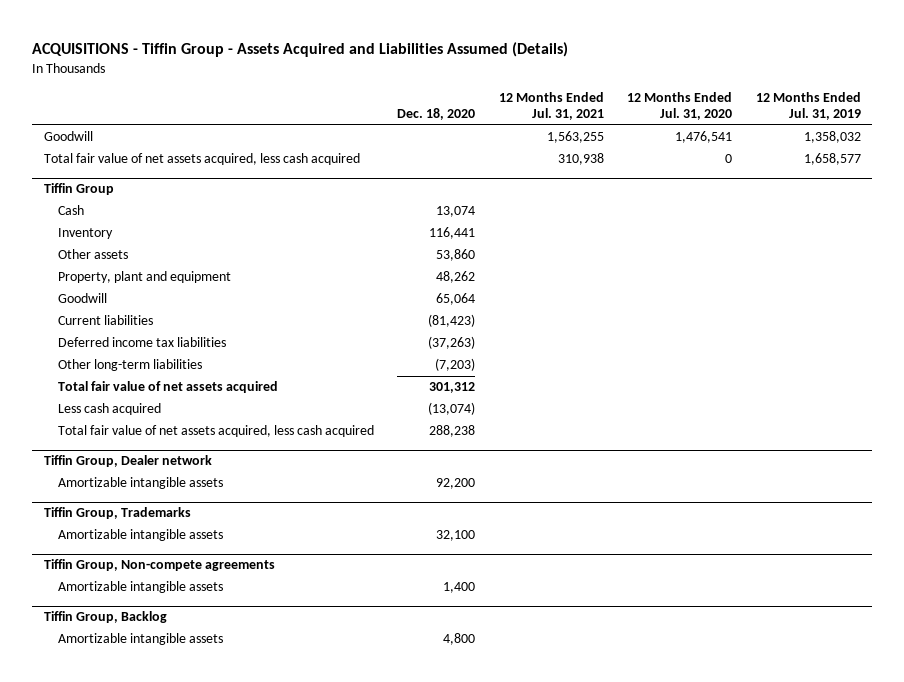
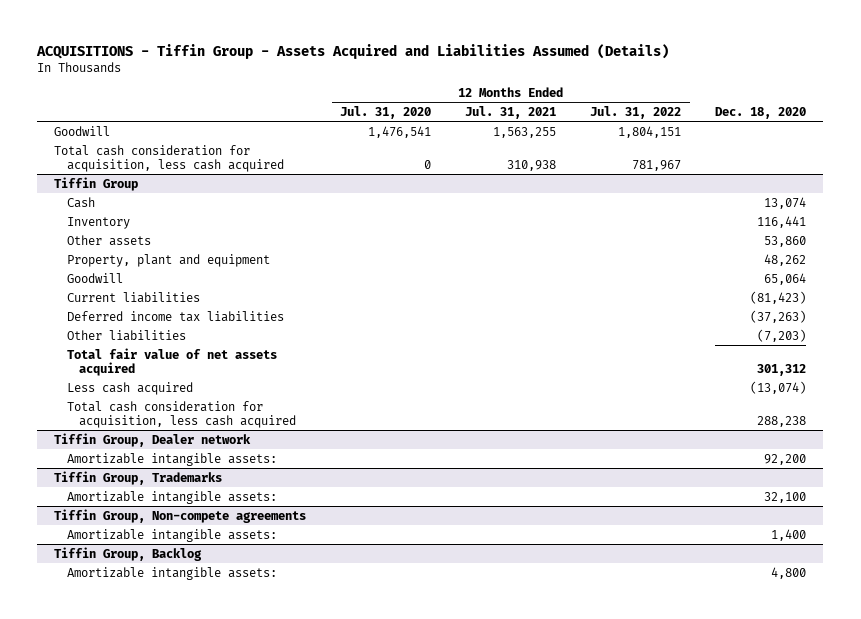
- | Dec. 18, 2020 | 12 Months Ended Jul. 31, 2021 | 12 Months Ended Jul. 31, 2020 | 12 Months Ended Jul. 31, 2019
+ | 12 Months Ended Jul. 31, 2020 | 12 Months Ended Jul. 31, 2021 | 12 Months Ended Jul. 31, 2022 | Dec. 18, 2020
- Total fair value of net assets acquired, less cash acquired | | 310,938 | 0 | 1,658,577
+ Total cash consideration for acquisition, less cash acquired | 0 | 310,938 | 781,967 |
@ Tiffin Group
- Other long-term liabilities | (7,203) | | |
+ Other liabilities | | | | (7,203)
- Total fair value of net assets acquired, less cash acquired | 288,238 | | |
+ Total cash consideration for acquisition, less cash acquired | | | | 288,238
@ Tiffin Group, Dealer network
- Amortizable intangible assets | 92,200 | | |
+ Amortizable intangible assets: | | | | 92,200
@ Tiffin Group, Trademarks
- Amortizable intangible assets | 32,100 | | |
+ Amortizable intangible assets: | | | | 32,100
@ Tiffin Group, Non-compete agreements
- Amortizable intangible assets | 1,400 | | |
+ Amortizable intangible assets: | | | | 1,400
@ Tiffin Group, Backlog
- Amortizable intangible assets | 4,800 | | |
+ Amortizable intangible assets: | | | | 4,800

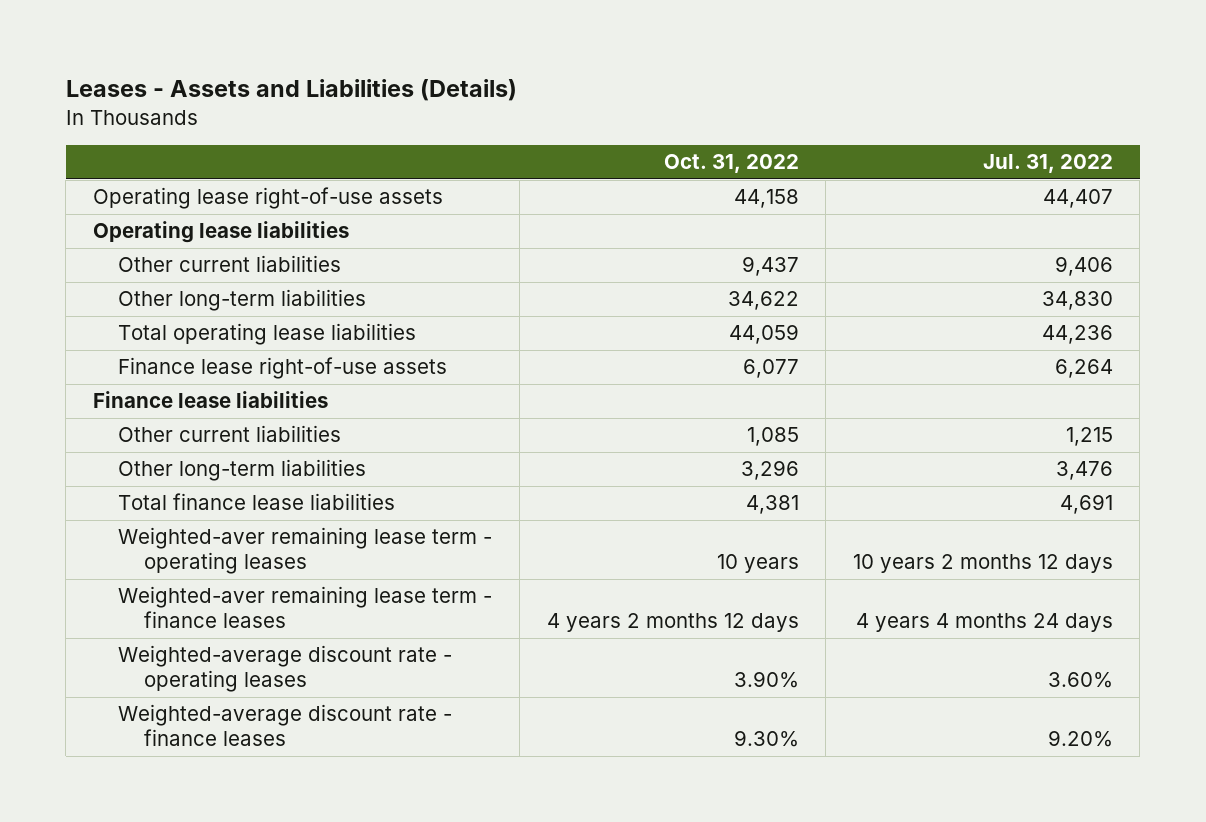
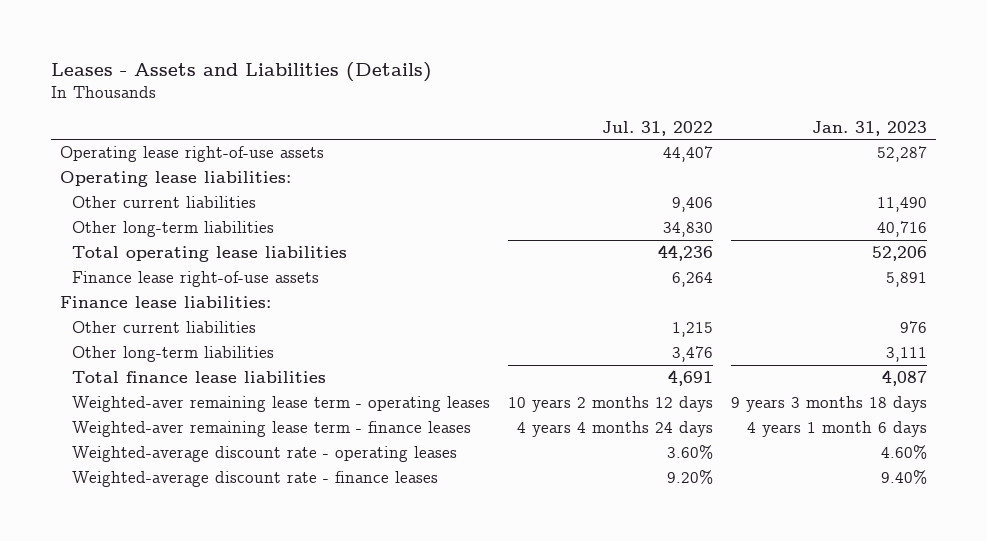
- | Oct. 31, 2022 | Jul. 31, 2022
+ | Jul. 31, 2022 | Jan. 31, 2023
- Operating lease liabilities
+ Operating lease liabilities:
- Finance lease liabilities
+ Finance lease liabilities:

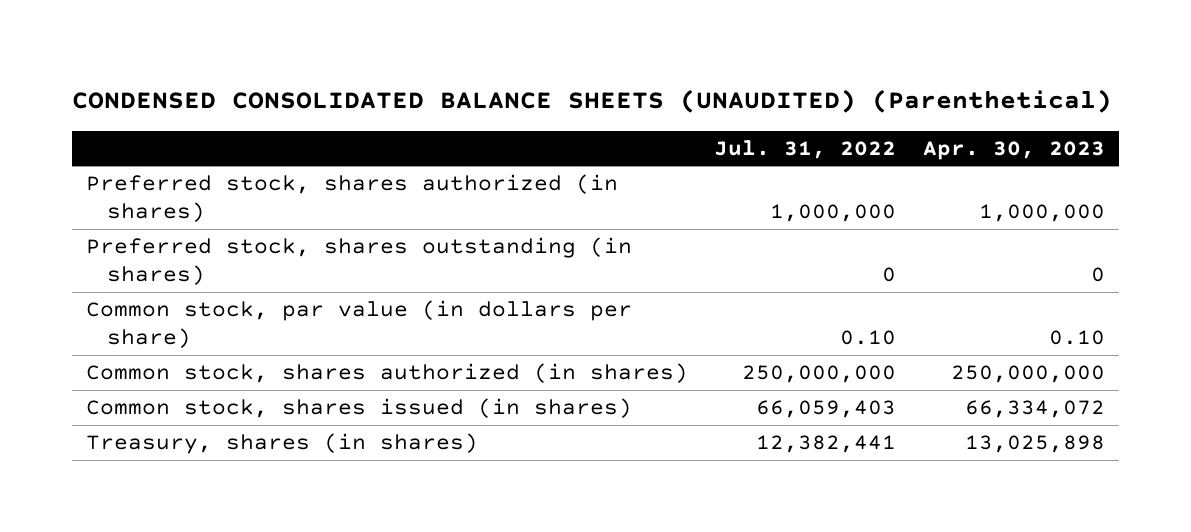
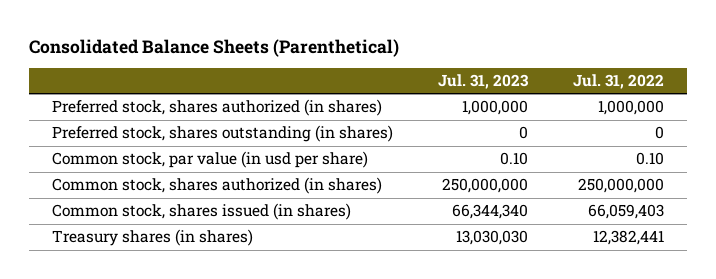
- CONDENSED CONSOLIDATED BALANCE SHEETS (UNAUDITED) (Parenthetical)
+ Consolidated Balance Sheets (Parenthetical)
- | Jul. 31, 2022 | Apr. 30, 2023
+ | Jul. 31, 2023 | Jul. 31, 2022
- Common stock, par value (in dollars per share) | 0.10 | 0.10
+ Common stock, par value (in usd per share) | 0.10 | 0.10
- Treasury, shares (in shares) | 12,382,441 | 13,025,898
+ Treasury shares (in shares) | 13,030,030 | 12,382,441

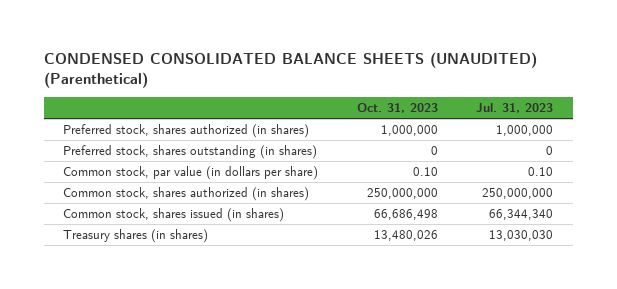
- Consolidated Balance Sheets (Parenthetical)
+ CONDENSED CONSOLIDATED BALANCE SHEETS (UNAUDITED) (Parenthetical)
- | Jul. 31, 2023 | Jul. 31, 2022
+ | Oct. 31, 2023 | Jul. 31, 2023
- Common stock, par value (in usd per share) | 0.10 | 0.10
+ Common stock, par value (in dollars per share) | 0.10 | 0.10

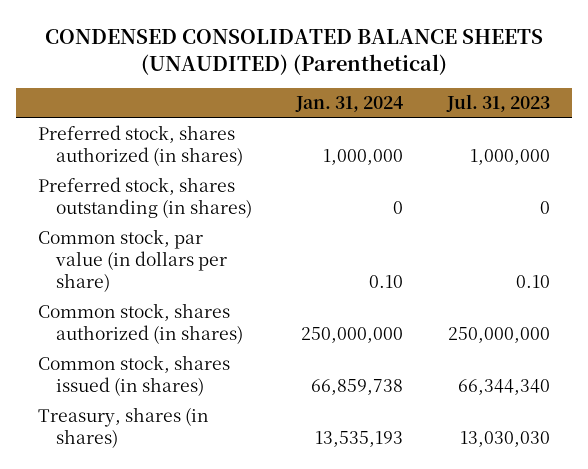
- | Oct. 31, 2023 | Jul. 31, 2023
+ | Jan. 31, 2024 | Jul. 31, 2023
- Treasury shares (in shares) | 13,480,026 | 13,030,030
+ Treasury, shares (in shares) | 13,535,193 | 13,030,030

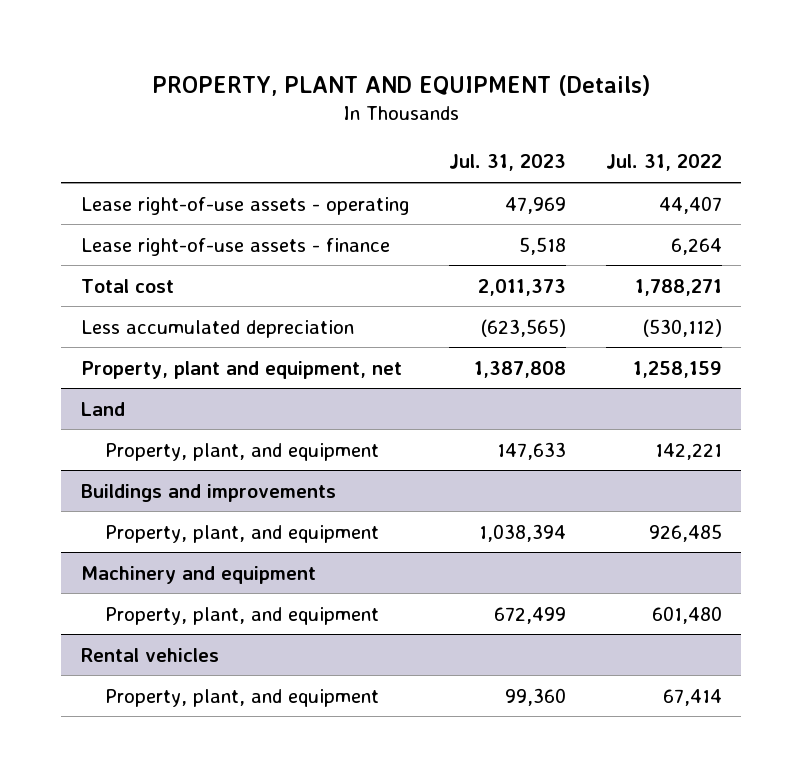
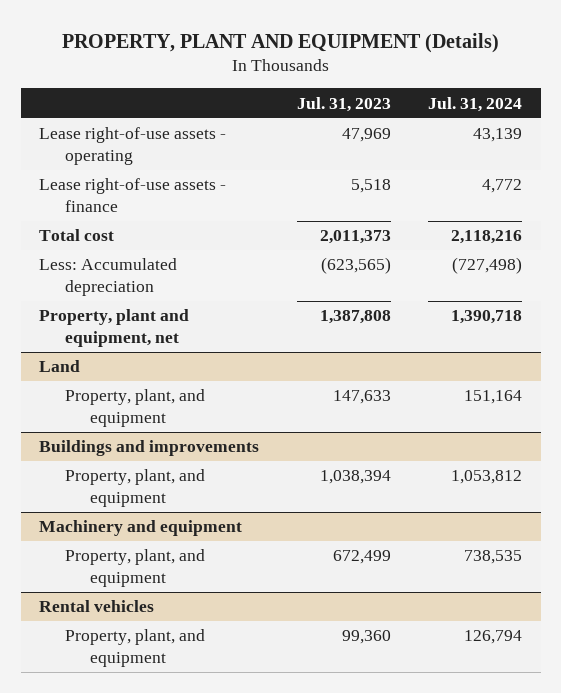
- | Jul. 31, 2023 | Jul. 31, 2022
+ | Jul. 31, 2023 | Jul. 31, 2024
- Less accumulated depreciation | (623,565) | (530,112)
+ Less: Accumulated depreciation | (623,565) | (727,498)

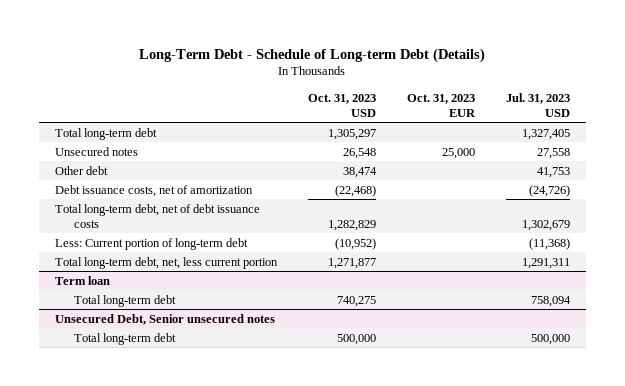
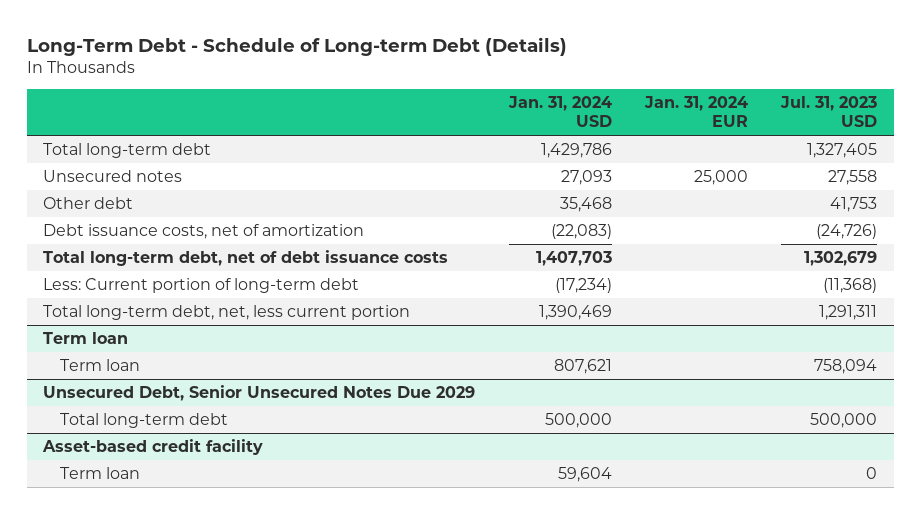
- | Oct. 31, 2023 USD | Oct. 31, 2023 EUR | Jul. 31, 2023 USD
+ | Jan. 31, 2024 USD | Jan. 31, 2024 EUR | Jul. 31, 2023 USD
@ Term loan
- Total long-term debt | 740,275 | | 758,094
- Unsecured Debt, Senior unsecured notes
@ Term loan
+ Term loan | 807,621 | | 758,094
+ Unsecured Debt, Senior Unsecured Notes Due 2029
+ Asset-based credit facility
+ Term loan | 59,604 | | 0

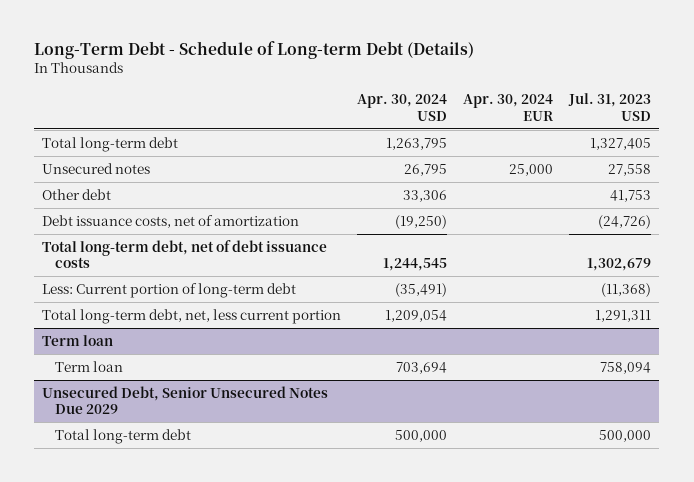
- | Jan. 31, 2024 USD | Jan. 31, 2024 EUR | Jul. 31, 2023 USD
+ | Apr. 30, 2024 USD | Apr. 30, 2024 EUR | Jul. 31, 2023 USD
- Asset-based credit facility
- Term loan | 59,604 | | 0

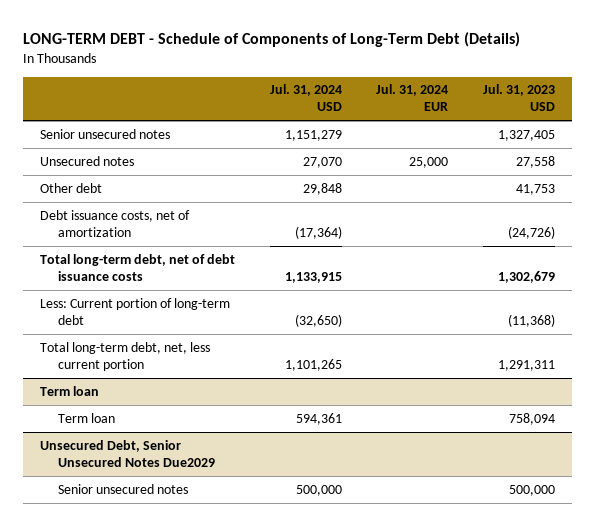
- Long-Term Debt - Schedule of Long-term Debt (Details)
+ LONG-TERM DEBT - Schedule of Components of Long-Term Debt (Details)
- | Apr. 30, 2024 USD | Apr. 30, 2024 EUR | Jul. 31, 2023 USD
+ | Jul. 31, 2024 USD | Jul. 31, 2024 EUR | Jul. 31, 2023 USD
- Total long-term debt | 1,263,795 | | 1,327,405
+ Senior unsecured notes | 1,151,279 | | 1,327,405
- Unsecured Debt, Senior Unsecured Notes Due 2029
- Total long-term debt | 500,000 | | 500,000
+ Unsecured Debt, Senior Unsecured Notes Due2029
+ Senior unsecured notes | 500,000 | | 500,000

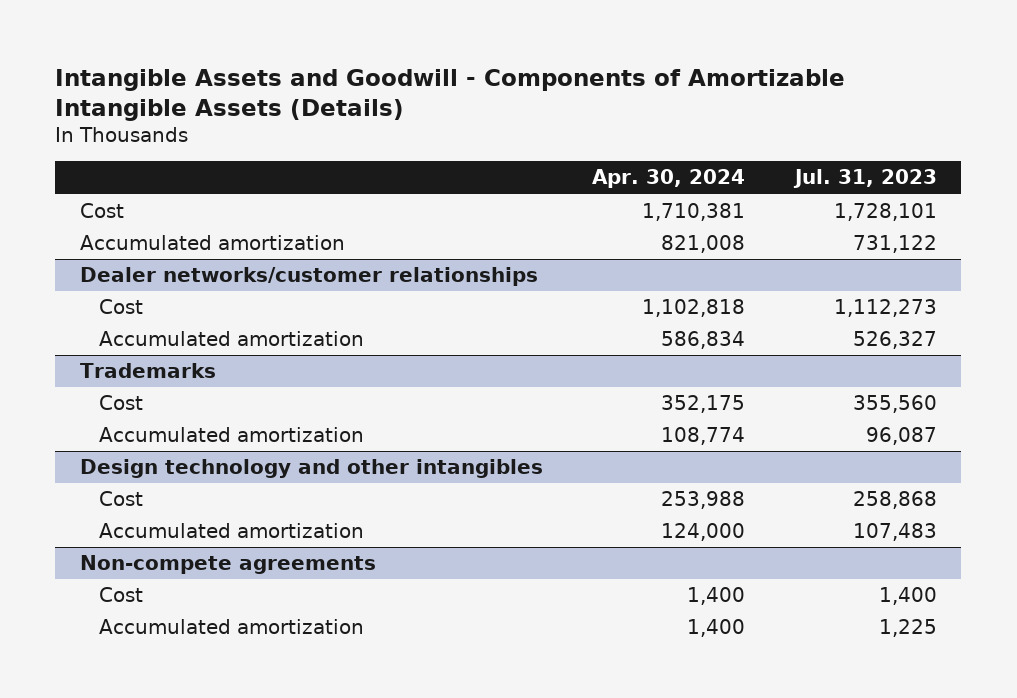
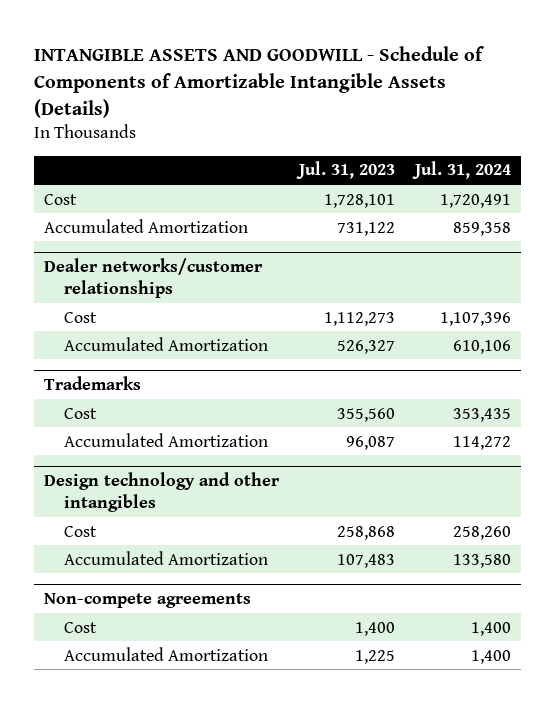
- Intangible Assets and Goodwill - Components of Amortizable Intangible Assets (Details)
+ INTANGIBLE ASSETS AND GOODWILL - Schedule of Components of Amortizable Intangible Assets (Details)
- | Apr. 30, 2024 | Jul. 31, 2023
+ | Jul. 31, 2023 | Jul. 31, 2024
- Accumulated amortization | 821,008 | 731,122
+ Accumulated Amortization | 731,122 | 859,358
@ Dealer networks/customer relationships
- Accumulated amortization | 586,834 | 526,327
+ Accumulated Amortization | 526,327 | 610,106
@ Trademarks
- Accumulated amortization | 108,774 | 96,087
+ Accumulated Amortization | 96,087 | 114,272
@ Design technology and other intangibles
- Accumulated amortization | 124,000 | 107,483
+ Accumulated Amortization | 107,483 | 133,580
@ Non-compete agreements
- Accumulated amortization | 1,400 | 1,225
+ Accumulated Amortization | 1,225 | 1,400

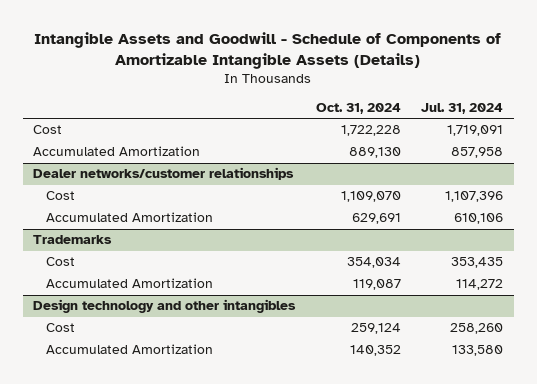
- INTANGIBLE ASSETS AND GOODWILL - Schedule of Components of Amortizable Intangible Assets (Details)
+ Intangible Assets and Goodwill - Schedule of Components of Amortizable Intangible Assets (Details)
- | Jul. 31, 2023 | Jul. 31, 2024
+ | Oct. 31, 2024 | Jul. 31, 2024
- Cost | 1,728,101 | 1,720,491
- Accumulated Amortization | 731,122 | 859,358
+ Cost | 1,722,228 | 1,719,091
+ Accumulated Amortization | 889,130 | 857,958
- Non-compete agreements
- Cost | 1,400 | 1,400
- Accumulated Amortization | 1,225 | 1,400

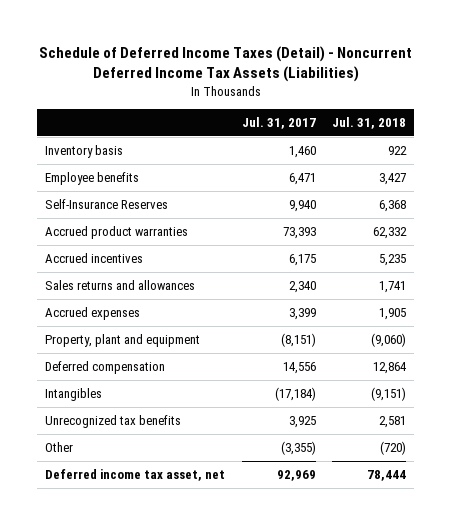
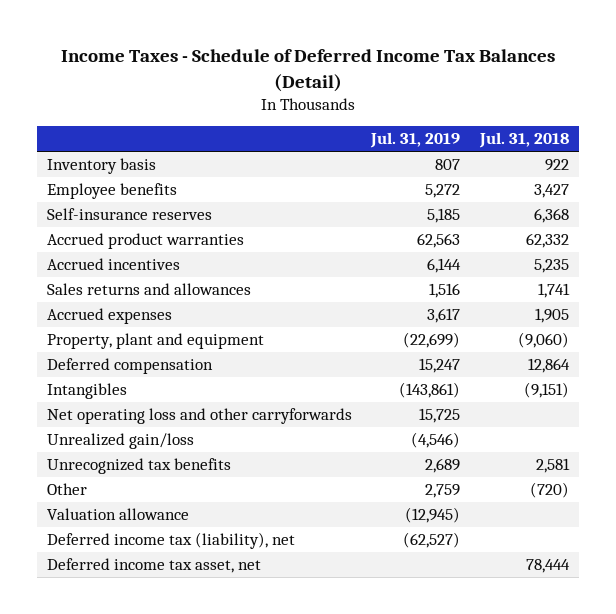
- Schedule of Deferred Income Taxes (Detail) - Noncurrent Deferred Income Tax Assets (Liabilities)
+ Income Taxes - Schedule of Deferred Income Tax Balances (Detail)
- | Jul. 31, 2017 | Jul. 31, 2018
+ | Jul. 31, 2019 | Jul. 31, 2018
- Self-Insurance Reserves | 9,940 | 6,368
+ Self-insurance reserves | 5,185 | 6,368
+ Net operating loss and other carryforwards | 15,725 |
+ Unrealized gain/loss | (4,546) |
+ Valuation allowance | (12,945) |
+ Deferred income tax (liability), net | (62,527) |

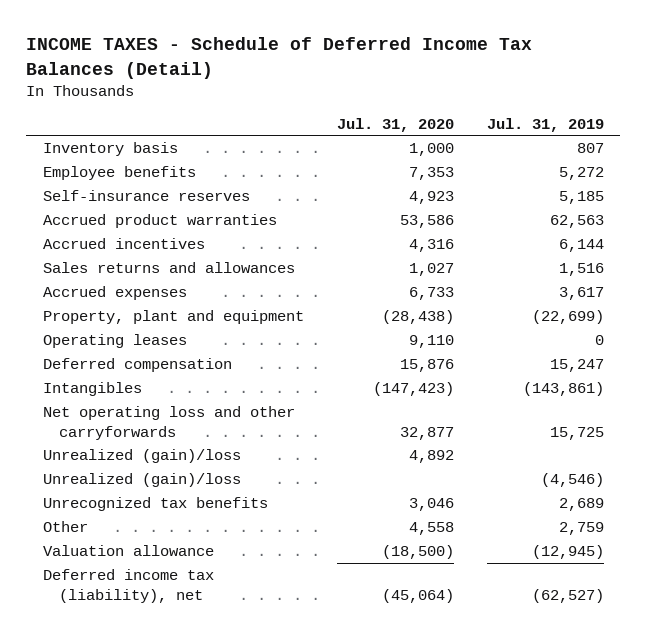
- Income Taxes - Schedule of Deferred Income Tax Balances (Detail)
+ INCOME TAXES - Schedule of Deferred Income Tax Balances (Detail)
- | Jul. 31, 2019 | Jul. 31, 2018
+ | Jul. 31, 2020 | Jul. 31, 2019
+ Operating leases | 9,110 | 0
- Unrealized gain/loss | (4,546) |
+ Unrealized (gain)/loss | 4,892 |
+ Unrealized (gain)/loss | | (4,546)
- Deferred income tax asset, net | | 78,444

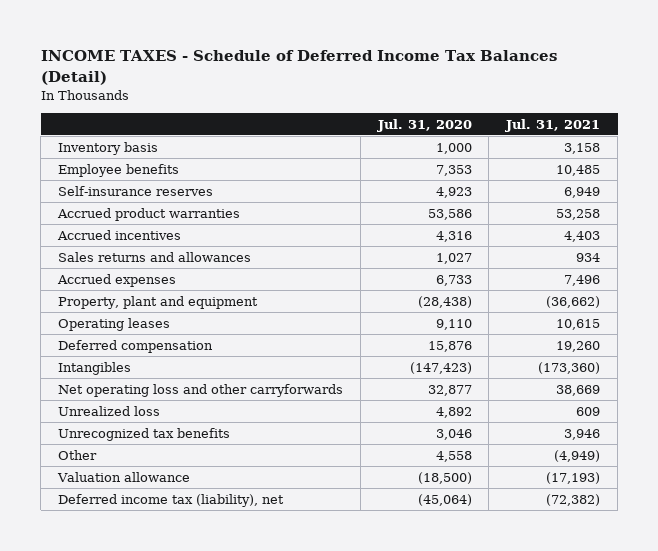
- | Jul. 31, 2020 | Jul. 31, 2019
+ | Jul. 31, 2020 | Jul. 31, 2021
- Unrealized (gain)/loss | 4,892 |
- Unrealized (gain)/loss | | (4,546)
+ Unrealized loss | 4,892 | 609

